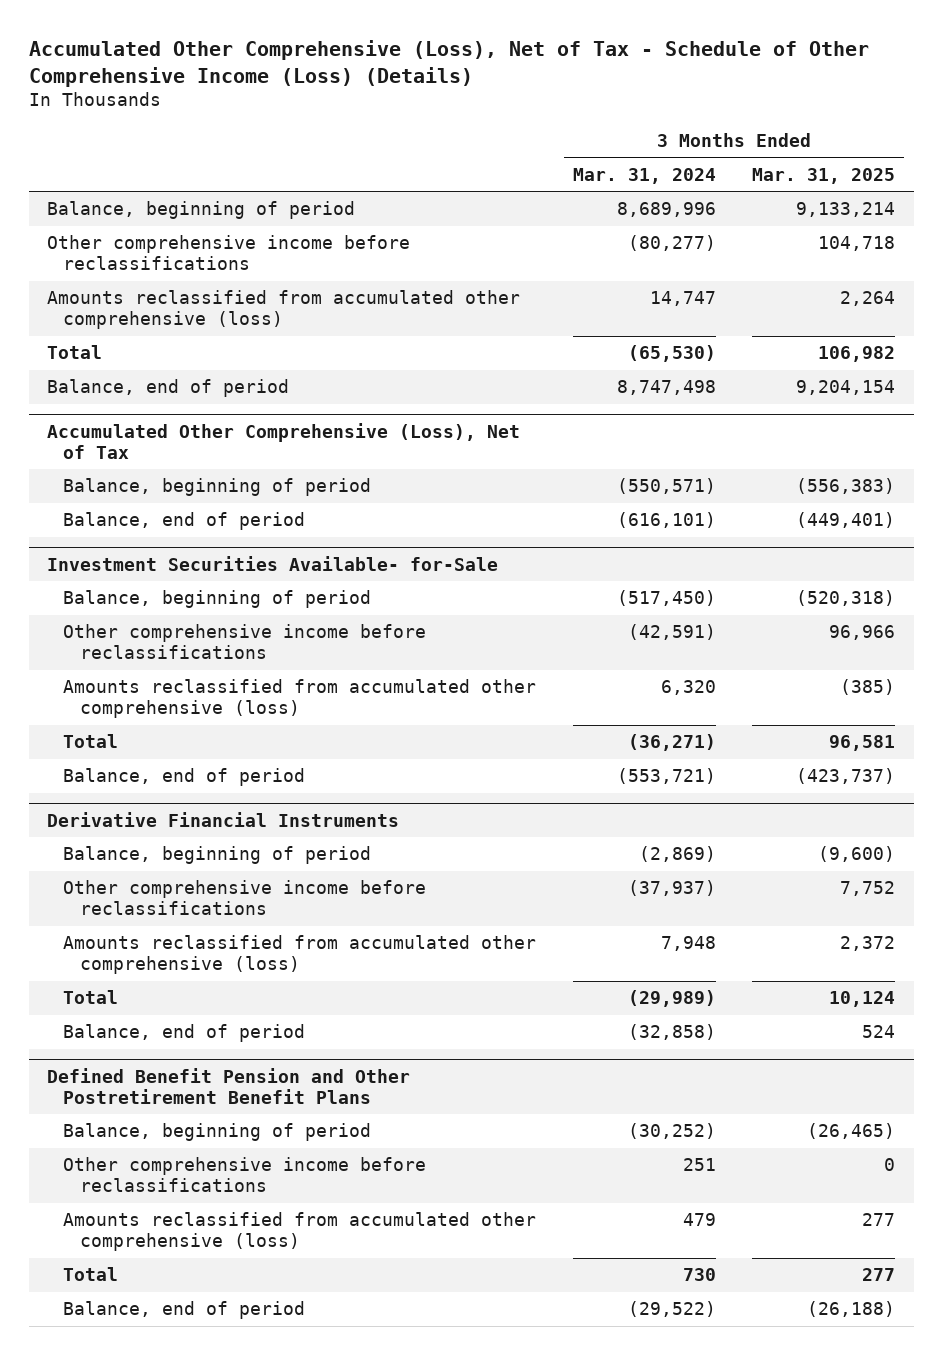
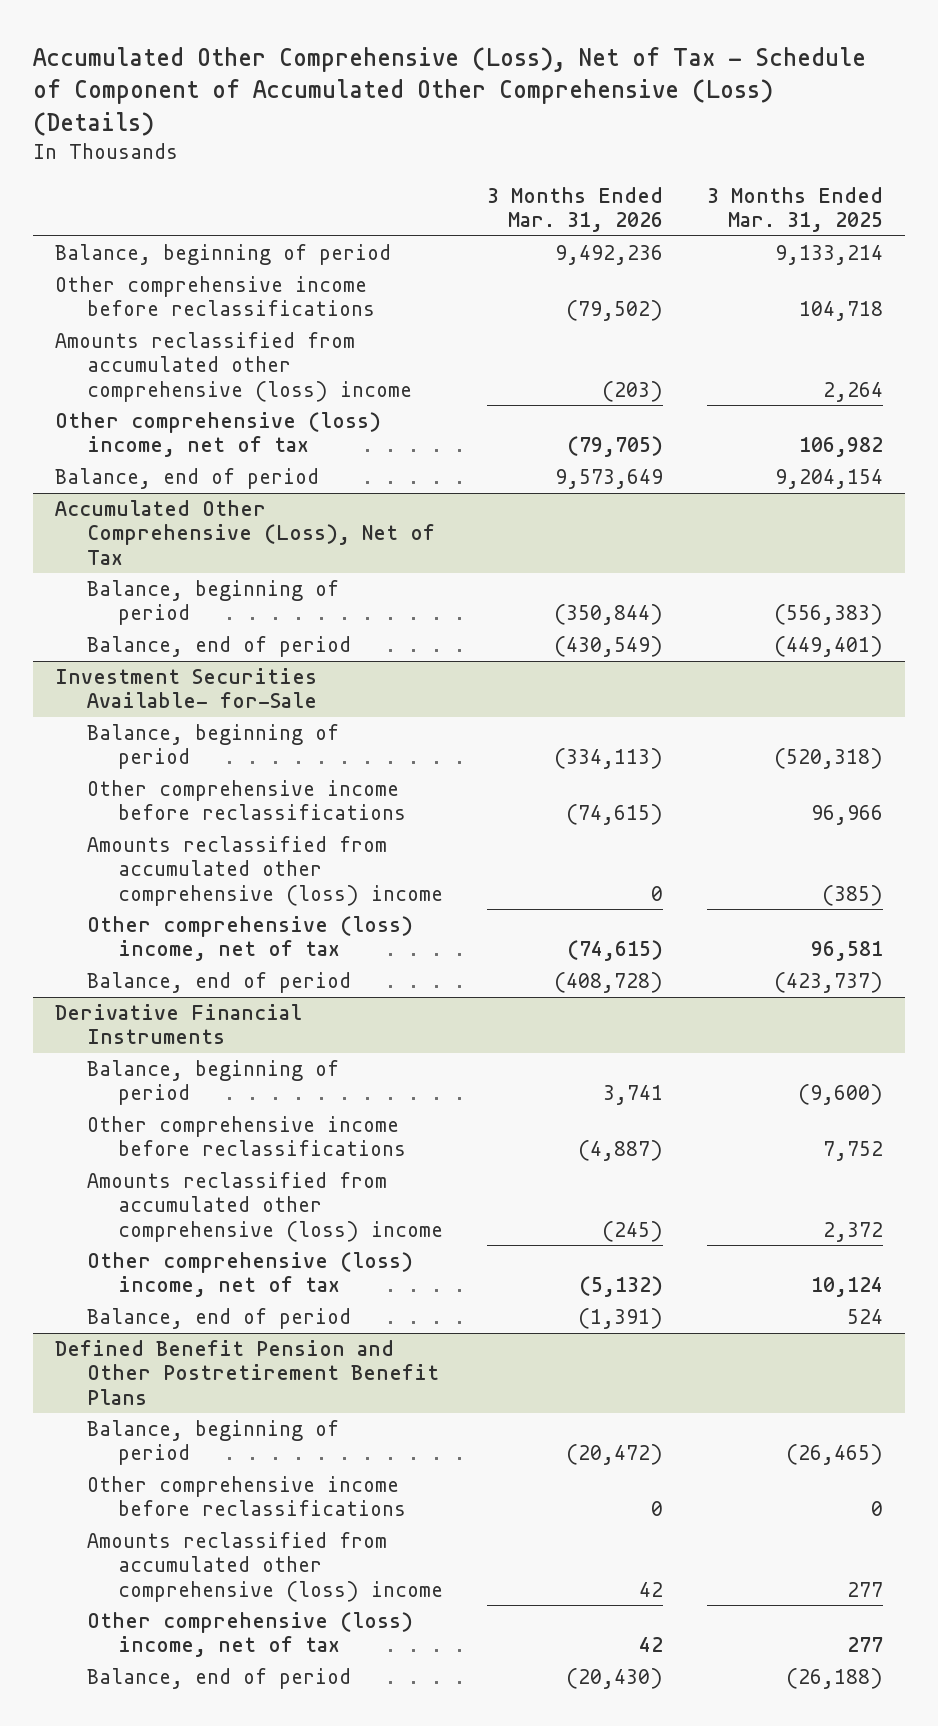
- Accumulated Other Comprehensive (Loss), Net of Tax - Schedule of Other Comprehensive Income (Loss) (Details)
+ Accumulated Other Comprehensive (Loss), Net of Tax - Schedule of Component of Accumulated Other Comprehensive (Loss) (Details)
- | 3 Months Ended Mar. 31, 2024 | 3 Months Ended Mar. 31, 2025
+ | 3 Months Ended Mar. 31, 2026 | 3 Months Ended Mar. 31, 2025
- Amounts reclassified from accumulated other comprehensive (loss) | 14,747 | 2,264
- Total | (65,530) | 106,982
+ Amounts reclassified from accumulated other comprehensive (loss) income | (203) | 2,264
+ Other comprehensive (loss) income, net of tax | (79,705) | 106,982
@ Investment Securities Available- for-Sale
- Amounts reclassified from accumulated other comprehensive (loss) | 6,320 | (385)
- Total | (36,271) | 96,581
+ Amounts reclassified from accumulated other comprehensive (loss) income | 0 | (385)
+ Other comprehensive (loss) income, net of tax | (74,615) | 96,581
@ Derivative Financial Instruments
- Amounts reclassified from accumulated other comprehensive (loss) | 7,948 | 2,372
- Total | (29,989) | 10,124
+ Amounts reclassified from accumulated other comprehensive (loss) income | (245) | 2,372
+ Other comprehensive (loss) income, net of tax | (5,132) | 10,124
@ Defined Benefit Pension and Other Postretirement Benefit Plans
- Amounts reclassified from accumulated other comprehensive (loss) | 479 | 277
- Total | 730 | 277
+ Amounts reclassified from accumulated other comprehensive (loss) income | 42 | 277
+ Other comprehensive (loss) income, net of tax | 42 | 277

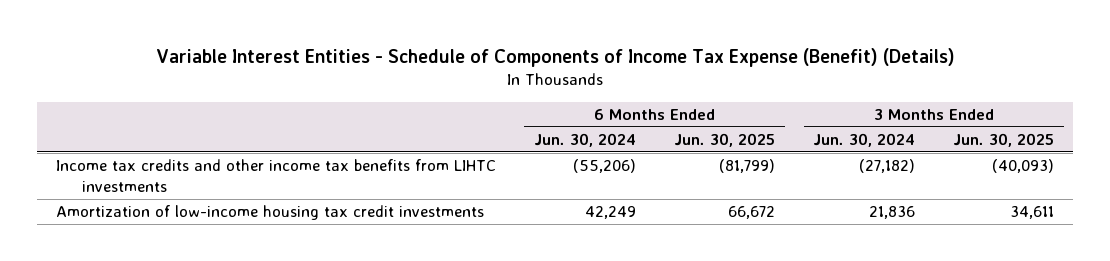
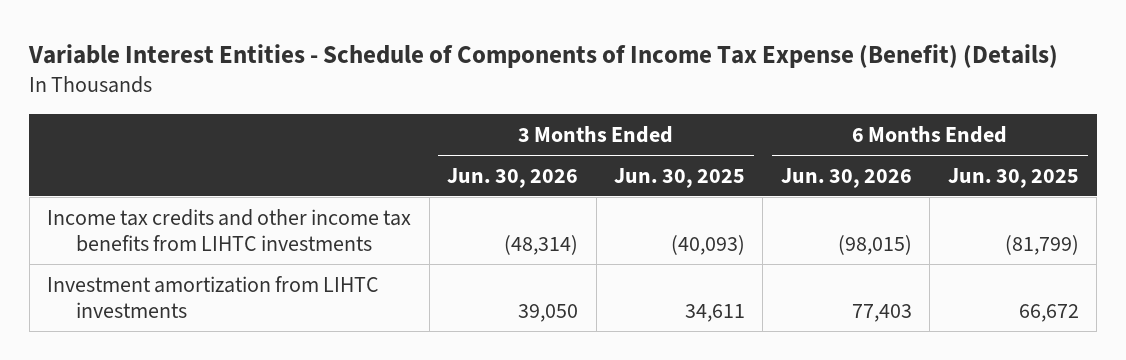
- | 6 Months Ended Jun. 30, 2024 | 6 Months Ended Jun. 30, 2025 | 3 Months Ended Jun. 30, 2024 | 3 Months Ended Jun. 30, 2025
+ | 3 Months Ended Jun. 30, 2026 | 3 Months Ended Jun. 30, 2025 | 6 Months Ended Jun. 30, 2026 | 6 Months Ended Jun. 30, 2025
- Amortization of low-income housing tax credit investments | 42,249 | 66,672 | 21,836 | 34,611
+ Investment amortization from LIHTC investments | 39,050 | 34,611 | 77,403 | 66,672

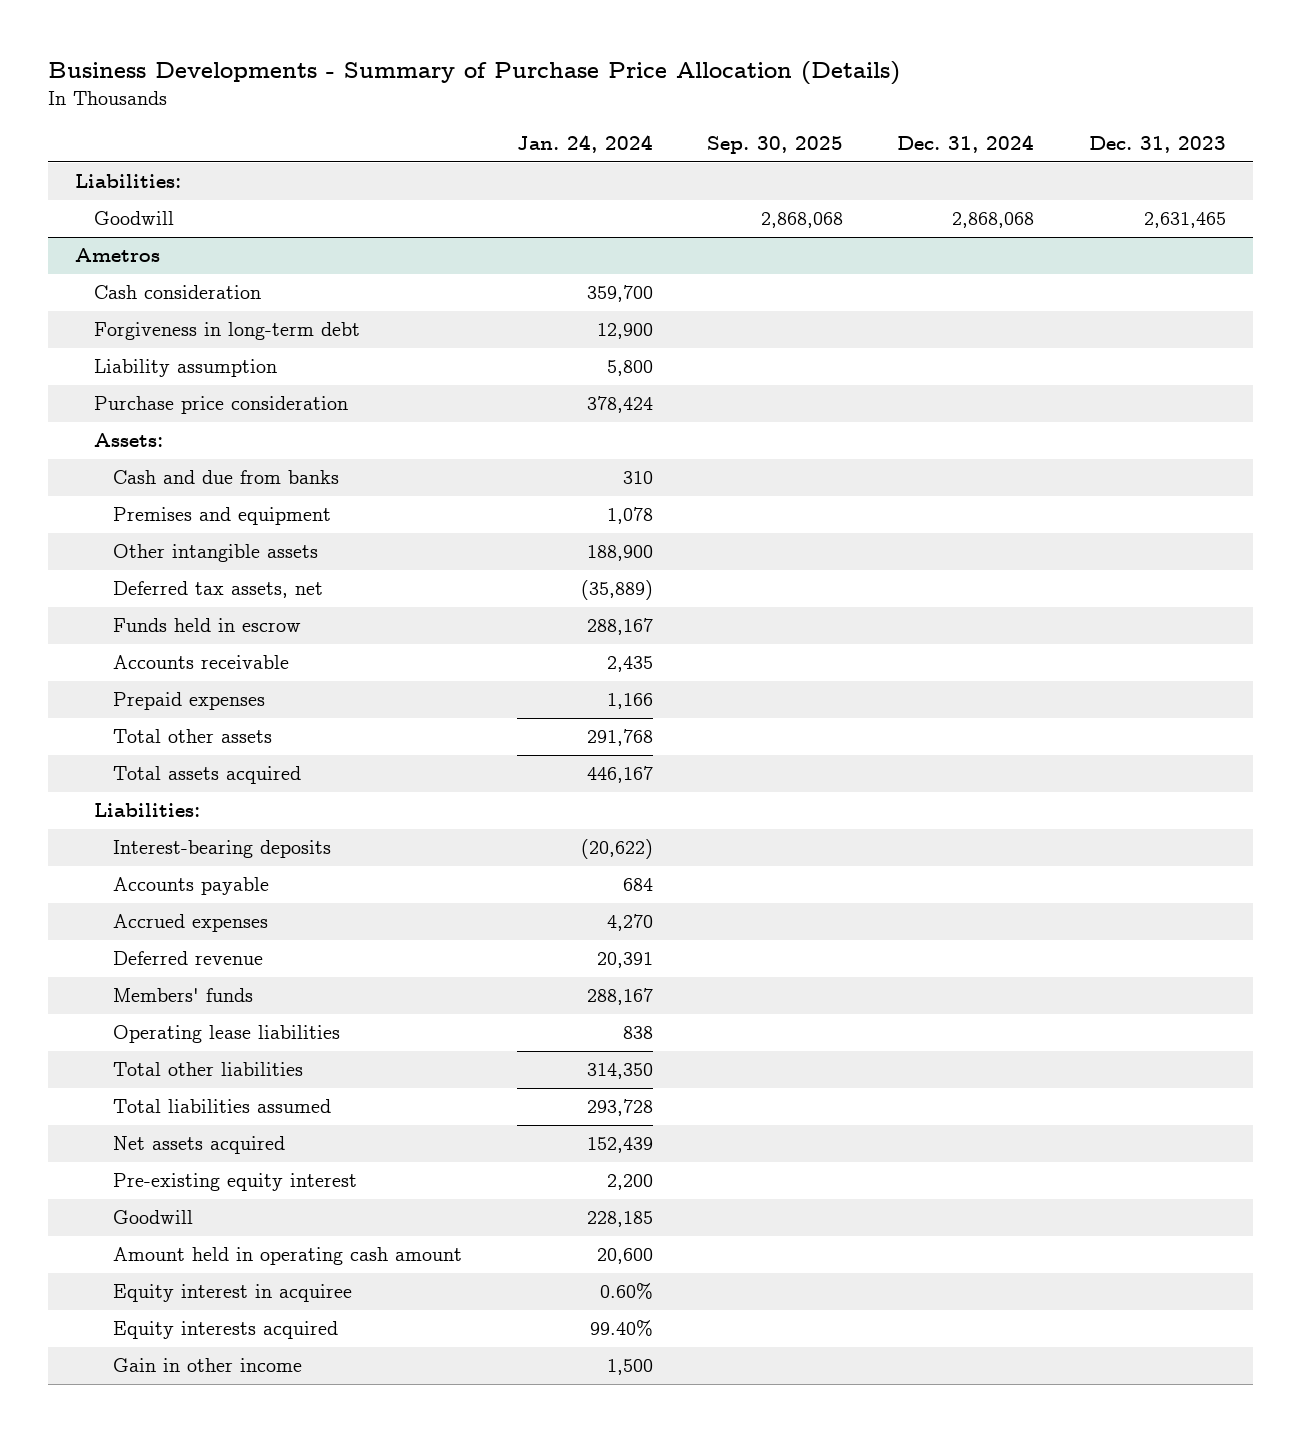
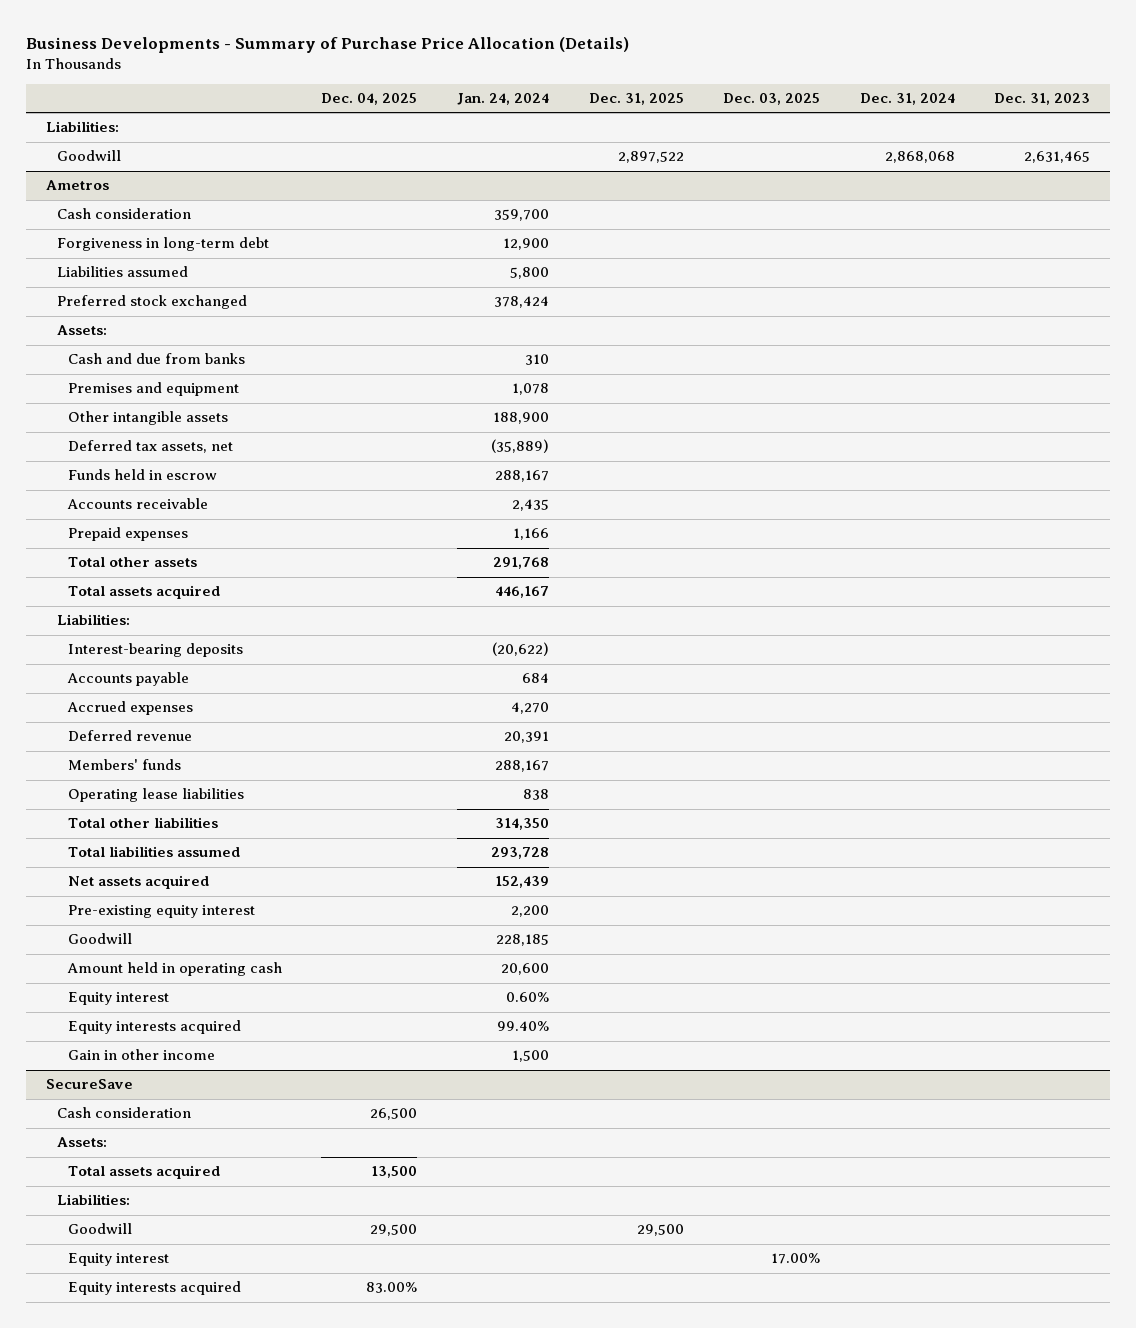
- | Jan. 24, 2024 | Sep. 30, 2025 | Dec. 31, 2024 | Dec. 31, 2023
+ | Dec. 04, 2025 | Jan. 24, 2024 | Dec. 31, 2025 | Dec. 03, 2025 | Dec. 31, 2024 | Dec. 31, 2023
@ Ametros
- Liability assumption | 5,800 | | |
- Purchase price consideration | 378,424 | | |
+ Liabilities assumed | | 5,800 | | | |
+ Preferred stock exchanged | | 378,424 | | | |
- Amount held in operating cash amount | 20,600 | | |
- Equity interest in acquiree | 0.60% | | |
+ Amount held in operating cash | | 20,600 | | | |
+ Equity interest | | 0.60% | | | |
+ SecureSave
+ Cash consideration | 26,500 | | | | |
+ Assets:
+ Total assets acquired | 13,500 | | | | |
+ Liabilities:
+ Goodwill | 29,500 | | 29,500 | | |
+ Equity interest | | | | 17.00% | |
+ Equity interests acquired | 83.00% | | | | |

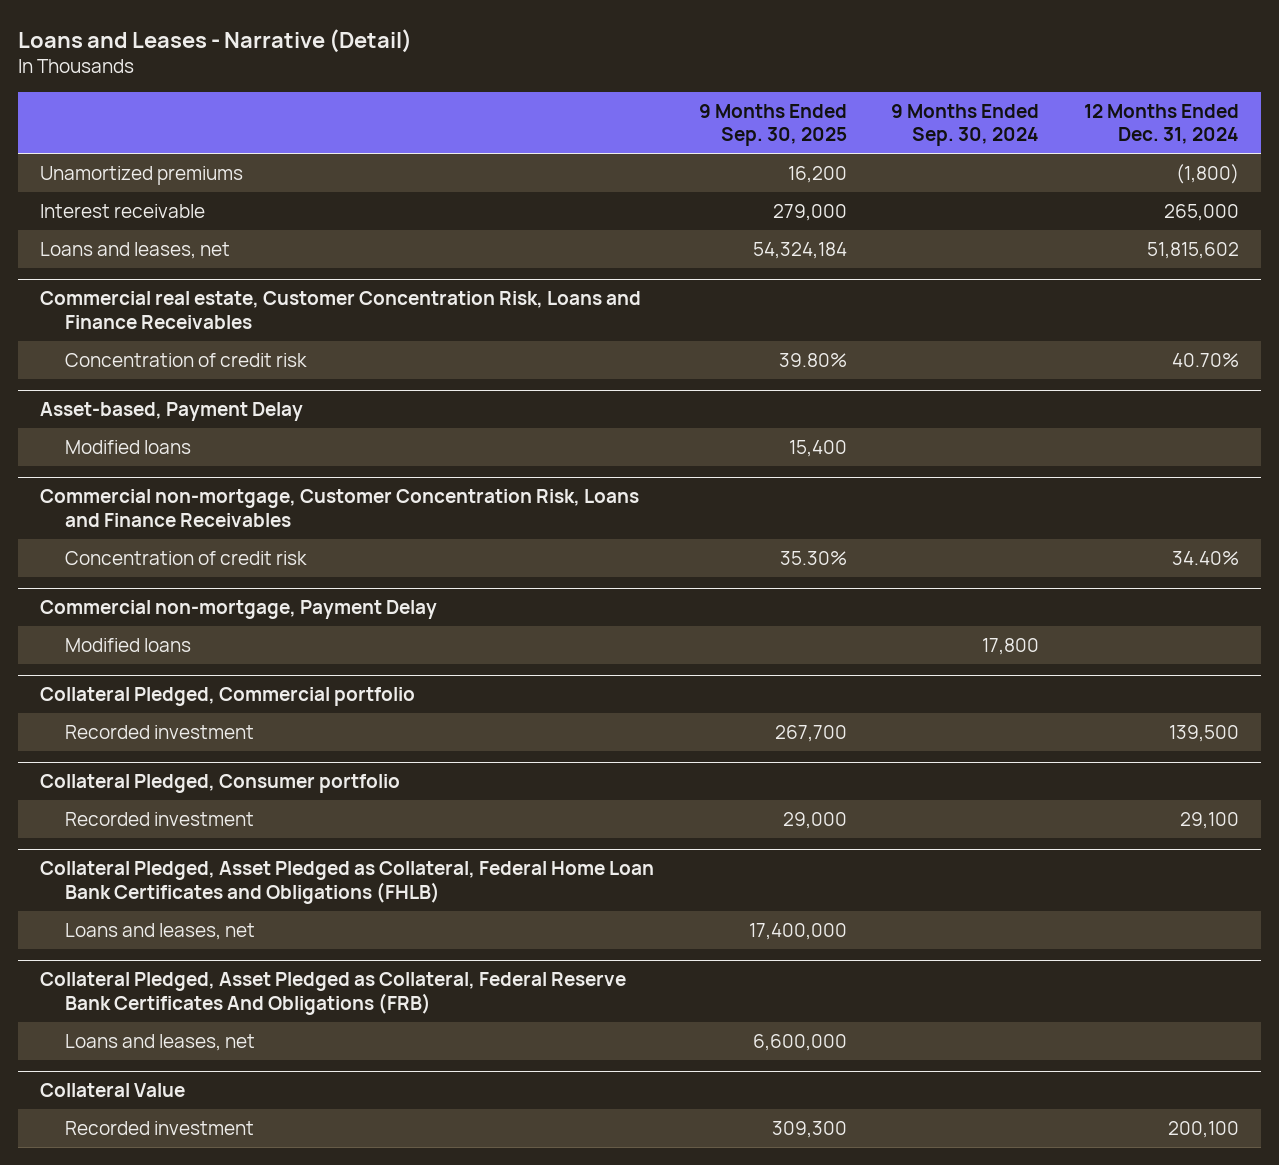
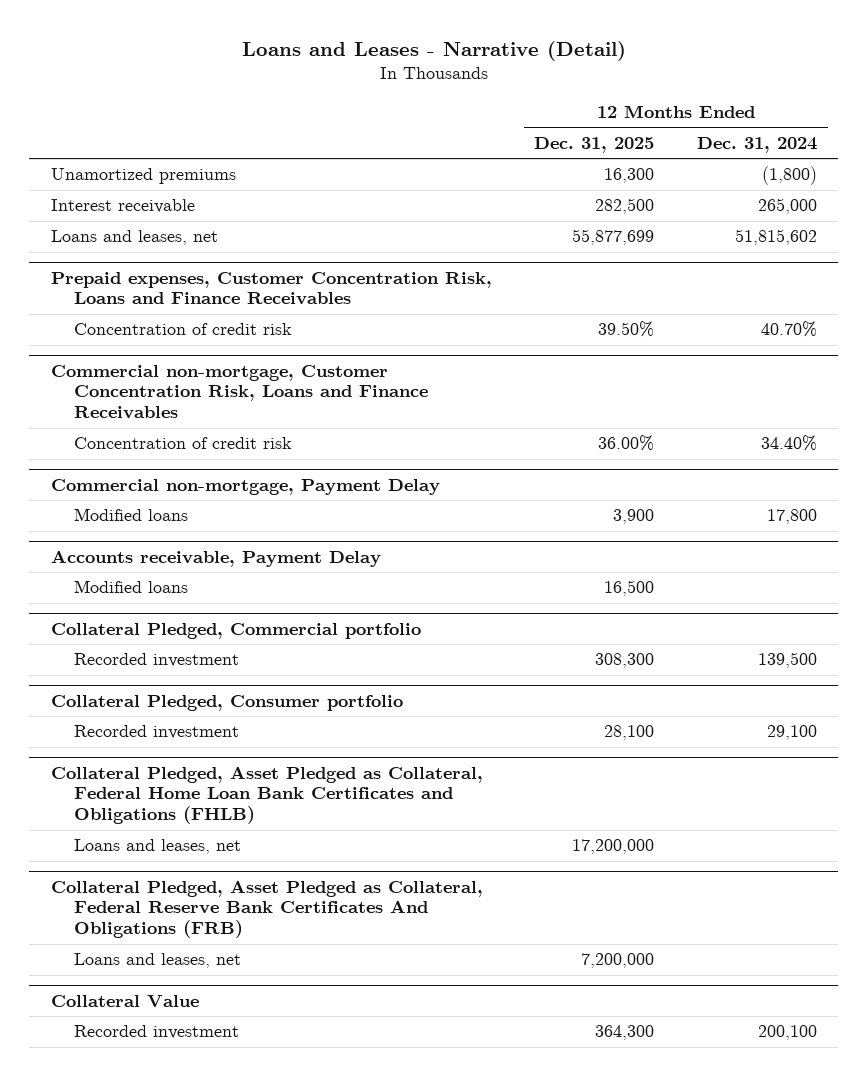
- | 9 Months Ended Sep. 30, 2025 | 9 Months Ended Sep. 30, 2024 | 12 Months Ended Dec. 31, 2024
+ | 12 Months Ended Dec. 31, 2025 | 12 Months Ended Dec. 31, 2024
- Commercial real estate, Customer Concentration Risk, Loans and Finance Receivables
+ Prepaid expenses, Customer Concentration Risk, Loans and Finance Receivables
- Asset-based, Payment Delay
- Modified loans | 15,400 | |
@ Commercial non-mortgage, Payment Delay
+ Modified loans | 3,900 | 17,800
+ Accounts receivable, Payment Delay

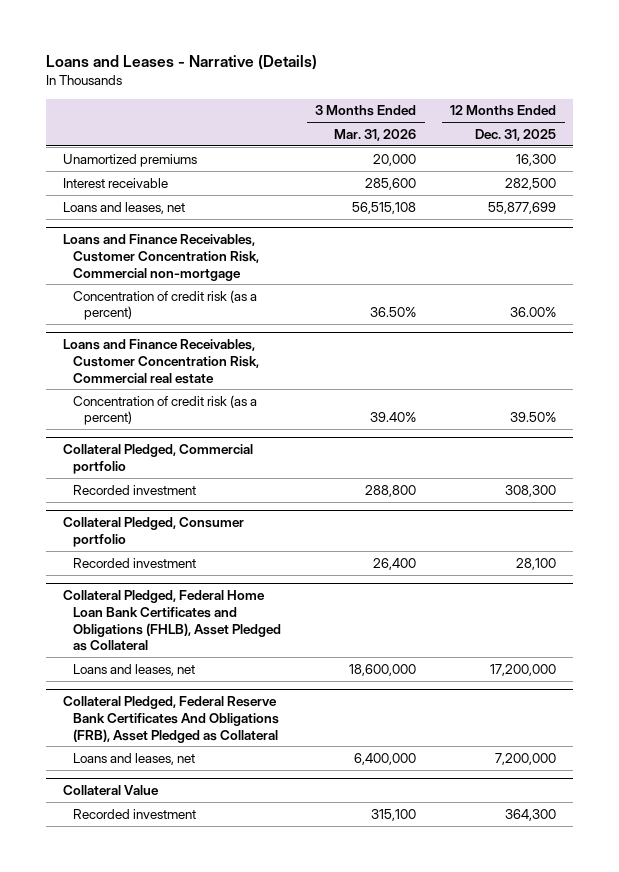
- Loans and Leases - Narrative (Detail)
+ Loans and Leases - Narrative (Details)
- | 12 Months Ended Dec. 31, 2025 | 12 Months Ended Dec. 31, 2024
+ | 3 Months Ended Mar. 31, 2026 | 12 Months Ended Dec. 31, 2025
- Prepaid expenses, Customer Concentration Risk, Loans and Finance Receivables
- Concentration of credit risk | 39.50% | 40.70%
- Commercial non-mortgage, Customer Concentration Risk, Loans and Finance Receivables
- Concentration of credit risk | 36.00% | 34.40%
- Commercial non-mortgage, Payment Delay
- Modified loans | 3,900 | 17,800
- Accounts receivable, Payment Delay
- Modified loans | 16,500 |
+ Loans and Finance Receivables, Customer Concentration Risk, Commercial non-mortgage
+ Concentration of credit risk (as a percent) | 36.50% | 36.00%
+ Loans and Finance Receivables, Customer Concentration Risk, Commercial real estate
+ Concentration of credit risk (as a percent) | 39.40% | 39.50%
- Collateral Pledged, Asset Pledged as Collateral, Federal Home Loan Bank Certificates and Obligations (FHLB)
+ Collateral Pledged, Federal Home Loan Bank Certificates and Obligations (FHLB), Asset Pledged as Collateral
- Collateral Pledged, Asset Pledged as Collateral, Federal Reserve Bank Certificates And Obligations (FRB)
+ Collateral Pledged, Federal Reserve Bank Certificates And Obligations (FRB), Asset Pledged as Collateral

